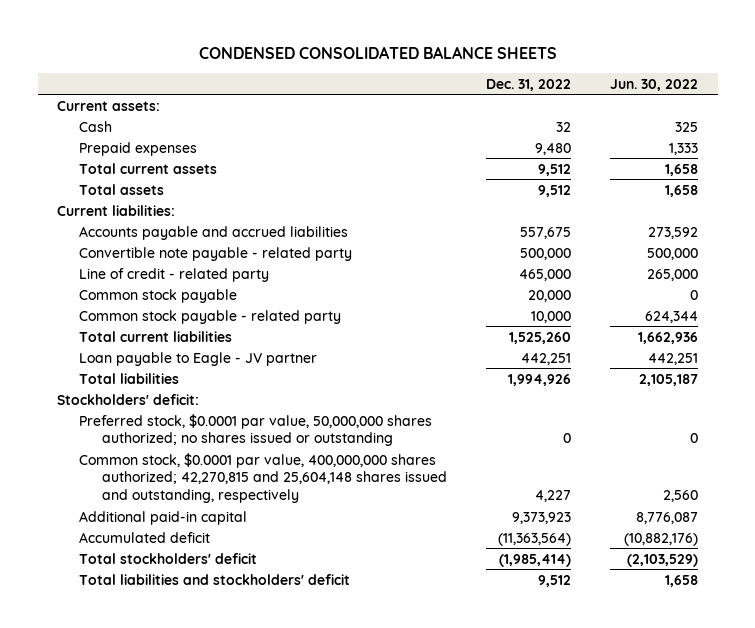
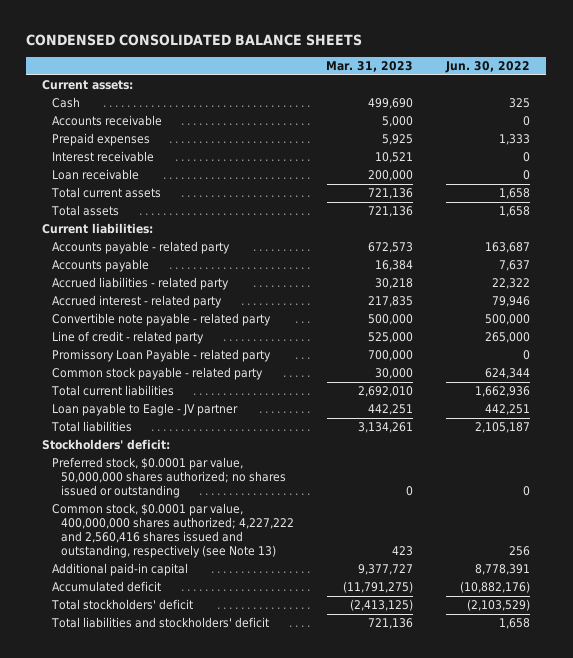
- | Dec. 31, 2022 | Jun. 30, 2022
+ | Mar. 31, 2023 | Jun. 30, 2022
+ Accounts receivable | 5,000 | 0
+ Interest receivable | 10,521 | 0
+ Loan receivable | 200,000 | 0
- Accounts payable and accrued liabilities | 557,675 | 273,592
+ Accounts payable - related party | 672,573 | 163,687
+ Accounts payable | 16,384 | 7,637
+ Accrued liabilities - related party | 30,218 | 22,322
+ Accrued interest - related party | 217,835 | 79,946
- Common stock payable | 20,000 | 0
+ Promissory Loan Payable - related party | 700,000 | 0
- Common stock, $0.0001 par value, 400,000,000 shares authorized; 42,270,815 and 25,604,148 shares issued and outstanding, respectively | 4,227 | 2,560
- Additional paid-in capital | 9,373,923 | 8,776,087
+ Common stock, $0.0001 par value, 400,000,000 shares authorized; 4,227,222 and 2,560,416 shares issued and outstanding, respectively (see Note 13) | 423 | 256
+ Additional paid-in capital | 9,377,727 | 8,778,391

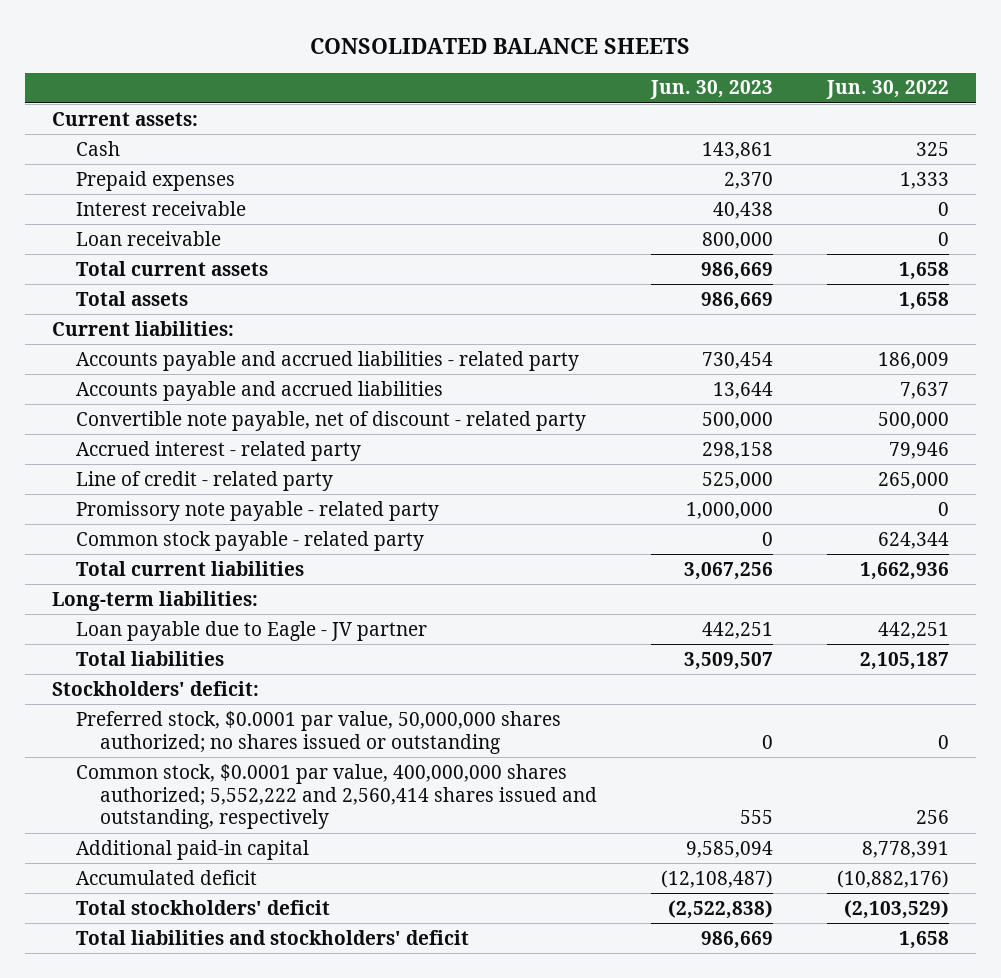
- CONDENSED CONSOLIDATED BALANCE SHEETS
+ CONSOLIDATED BALANCE SHEETS
- | Mar. 31, 2023 | Jun. 30, 2022
+ | Jun. 30, 2023 | Jun. 30, 2022
- Accounts receivable | 5,000 | 0
- Accounts payable - related party | 672,573 | 163,687
- Accounts payable | 16,384 | 7,637
- Accrued liabilities - related party | 30,218 | 22,322
+ Accounts payable and accrued liabilities - related party | 730,454 | 186,009
+ Accounts payable and accrued liabilities | 13,644 | 7,637
+ Convertible note payable, net of discount - related party | 500,000 | 500,000
- Convertible note payable - related party | 500,000 | 500,000
- Promissory Loan Payable - related party | 700,000 | 0
+ Promissory note payable - related party | 1,000,000 | 0
- Loan payable to Eagle - JV partner | 442,251 | 442,251
+ Long-term liabilities:
+ Loan payable due to Eagle - JV partner | 442,251 | 442,251
- Common stock, $0.0001 par value, 400,000,000 shares authorized; 4,227,222 and 2,560,416 shares issued and outstanding, respectively (see Note 13) | 423 | 256
+ Common stock, $0.0001 par value, 400,000,000 shares authorized; 5,552,222 and 2,560,414 shares issued and outstanding, respectively | 555 | 256

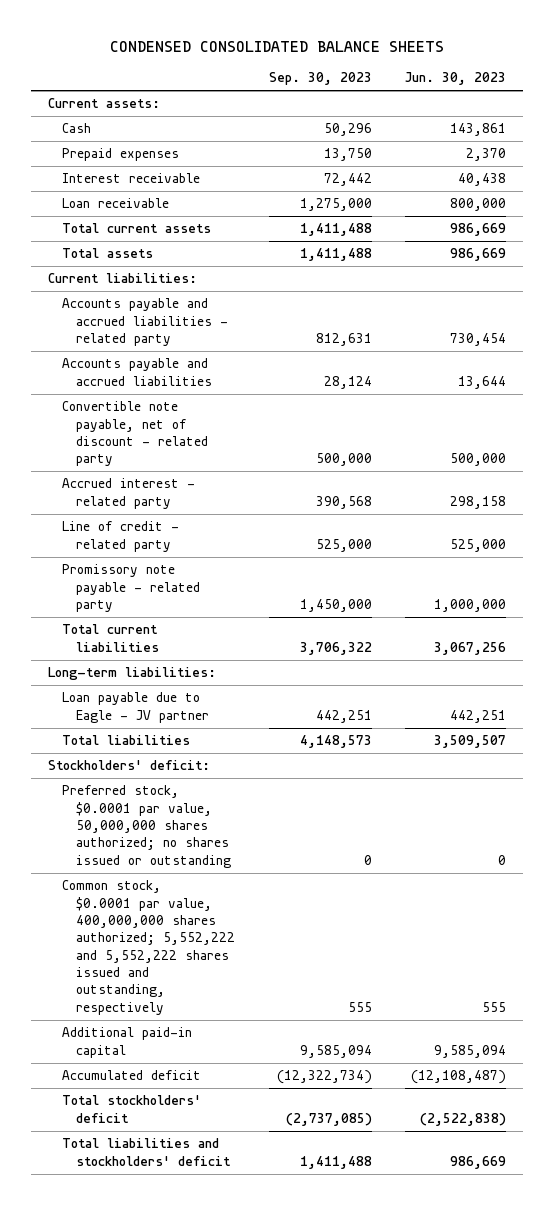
- CONSOLIDATED BALANCE SHEETS
+ CONDENSED CONSOLIDATED BALANCE SHEETS
- | Jun. 30, 2023 | Jun. 30, 2022
+ | Sep. 30, 2023 | Jun. 30, 2023
- Common stock payable - related party | 0 | 624,344
- Common stock, $0.0001 par value, 400,000,000 shares authorized; 5,552,222 and 2,560,414 shares issued and outstanding, respectively | 555 | 256
+ Common stock, $0.0001 par value, 400,000,000 shares authorized; 5,552,222 and 5,552,222 shares issued and outstanding, respectively | 555 | 555

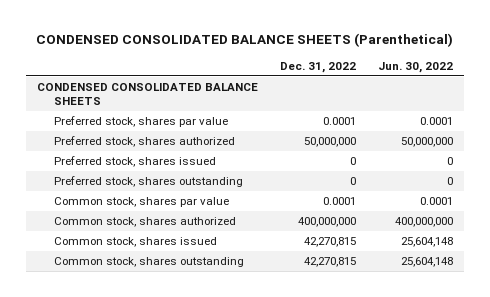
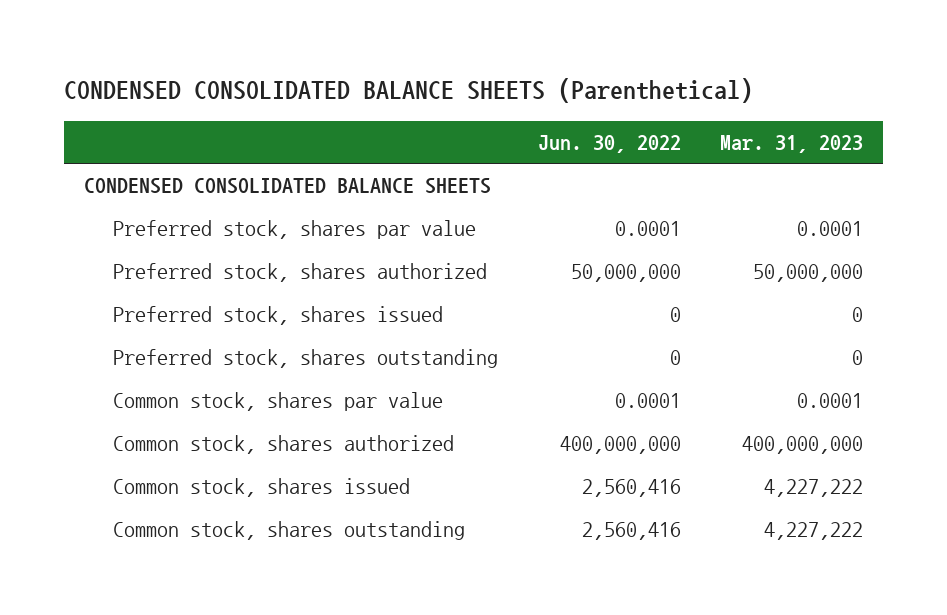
- | Dec. 31, 2022 | Jun. 30, 2022
+ | Jun. 30, 2022 | Mar. 31, 2023
- Common stock, shares issued | 42,270,815 | 25,604,148
- Common stock, shares outstanding | 42,270,815 | 25,604,148
+ Common stock, shares issued | 2,560,416 | 4,227,222
+ Common stock, shares outstanding | 2,560,416 | 4,227,222

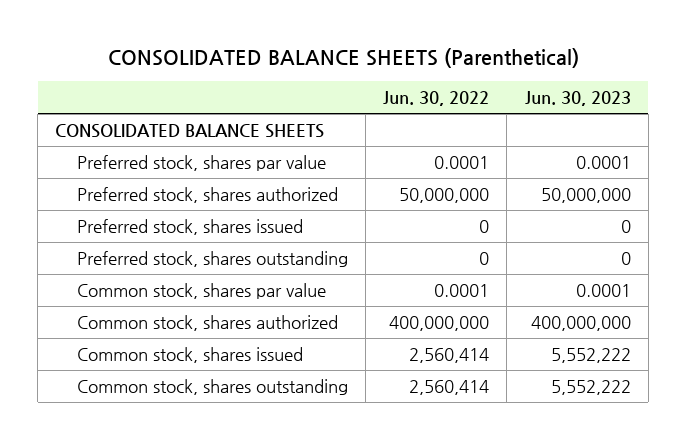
- CONDENSED CONSOLIDATED BALANCE SHEETS (Parenthetical)
+ CONSOLIDATED BALANCE SHEETS (Parenthetical)
- | Jun. 30, 2022 | Mar. 31, 2023
+ | Jun. 30, 2022 | Jun. 30, 2023
- CONDENSED CONSOLIDATED BALANCE SHEETS
+ CONSOLIDATED BALANCE SHEETS
- Common stock, shares issued | 2,560,416 | 4,227,222
- Common stock, shares outstanding | 2,560,416 | 4,227,222
+ Common stock, shares issued | 2,560,414 | 5,552,222
+ Common stock, shares outstanding | 2,560,414 | 5,552,222

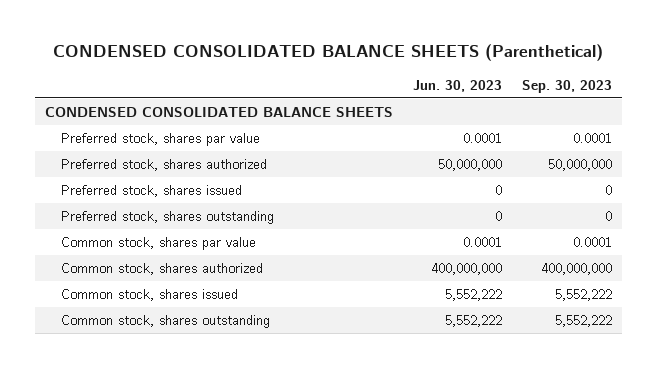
- CONSOLIDATED BALANCE SHEETS (Parenthetical)
+ CONDENSED CONSOLIDATED BALANCE SHEETS (Parenthetical)
- | Jun. 30, 2022 | Jun. 30, 2023
+ | Jun. 30, 2023 | Sep. 30, 2023
- CONSOLIDATED BALANCE SHEETS
+ CONDENSED CONSOLIDATED BALANCE SHEETS

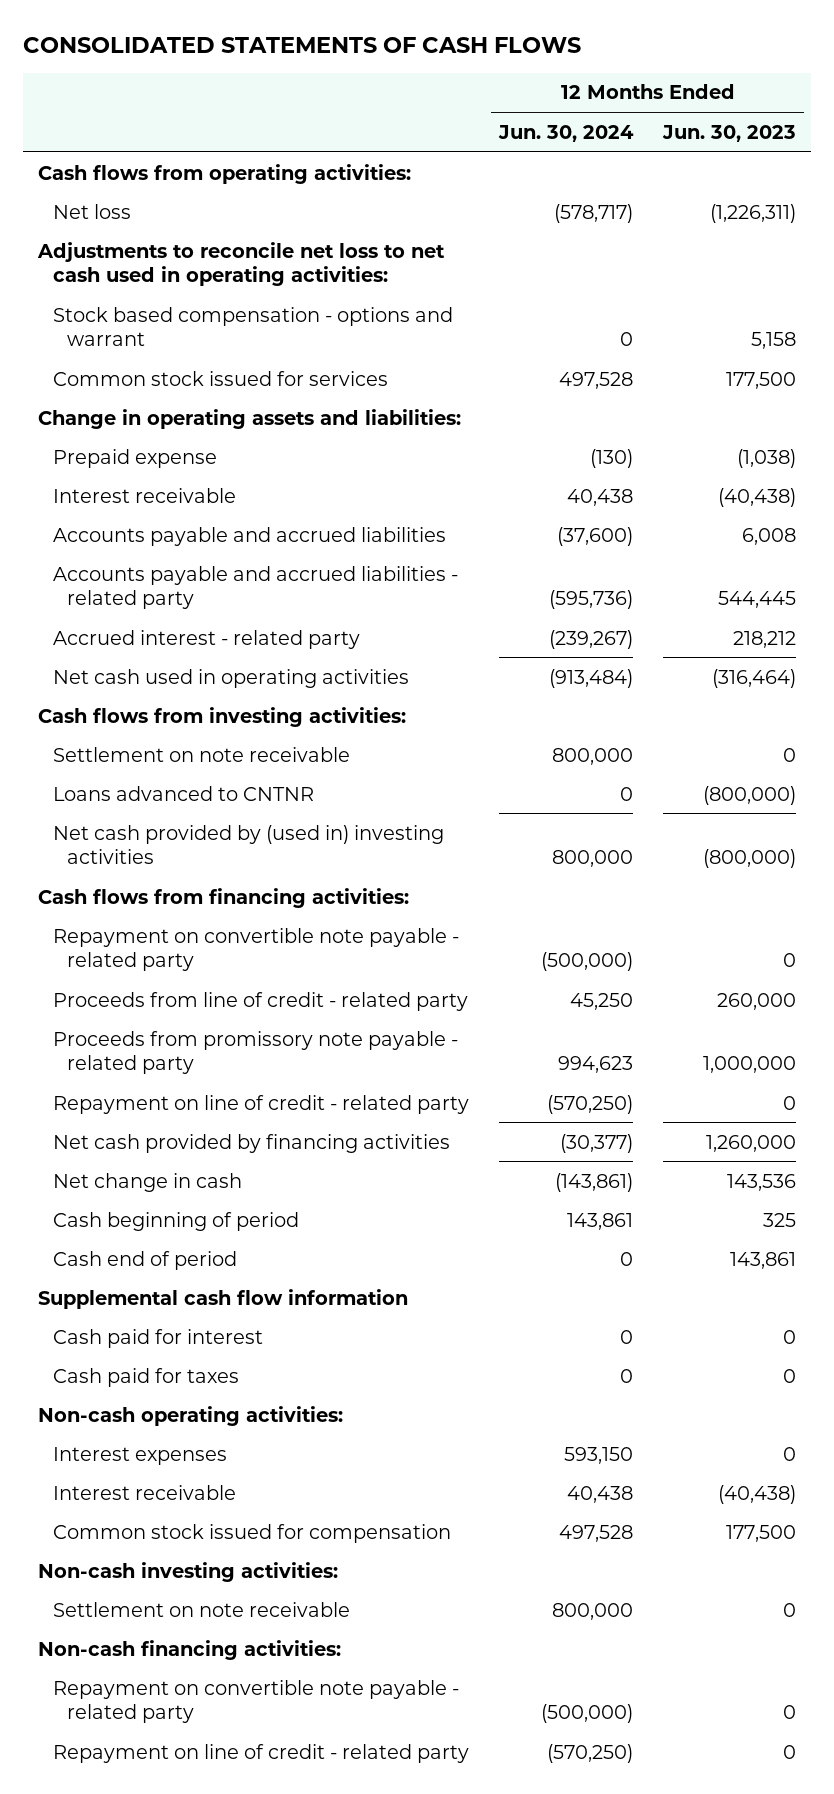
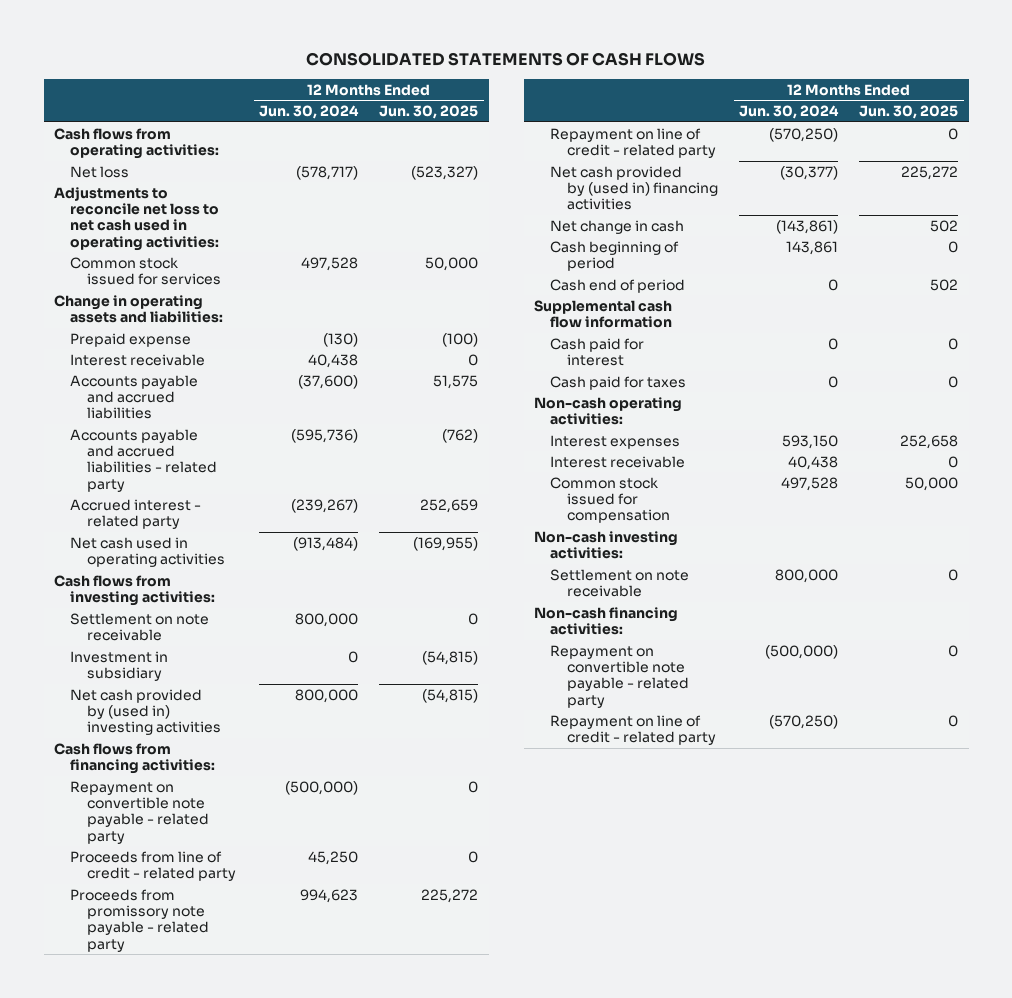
- | 12 Months Ended Jun. 30, 2024 | 12 Months Ended Jun. 30, 2023
+ | 12 Months Ended Jun. 30, 2024 | 12 Months Ended Jun. 30, 2025
- Stock based compensation - options and warrant | 0 | 5,158
- Loans advanced to CNTNR | 0 | (800,000)
+ Investment in subsidiary | 0 | (54,815)
- Net cash provided by financing activities | (30,377) | 1,260,000
+ Net cash provided by (used in) financing activities | (30,377) | 225,272

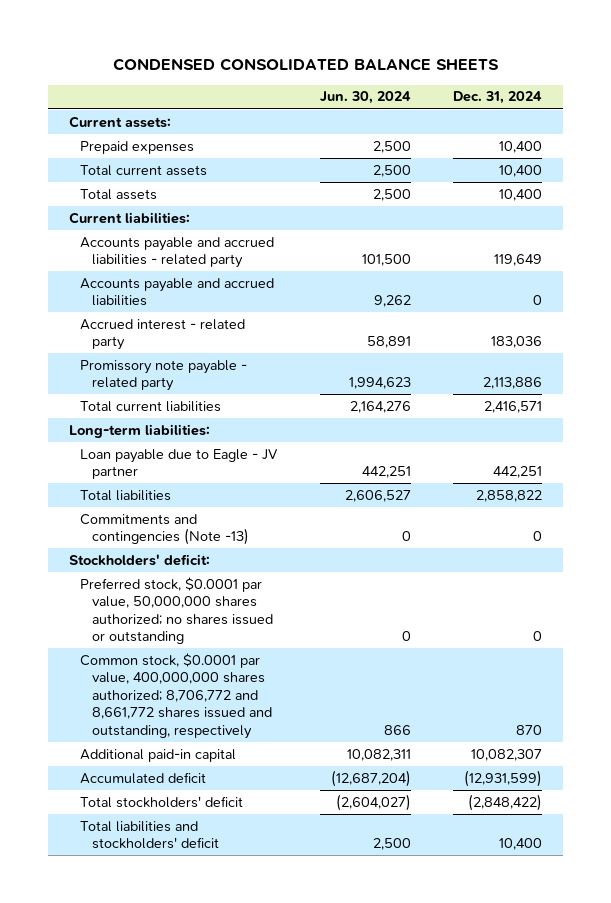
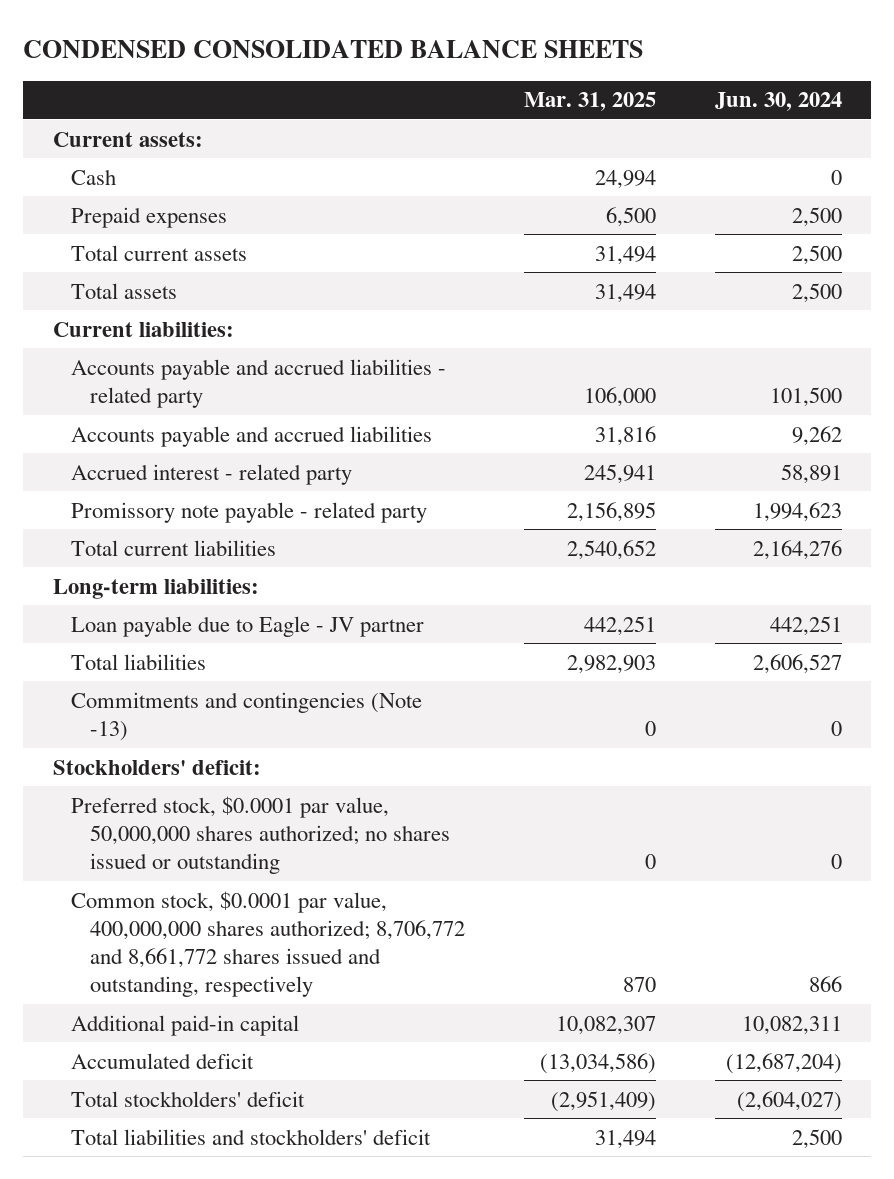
- | Jun. 30, 2024 | Dec. 31, 2024
+ | Mar. 31, 2025 | Jun. 30, 2024
+ Cash | 24,994 | 0

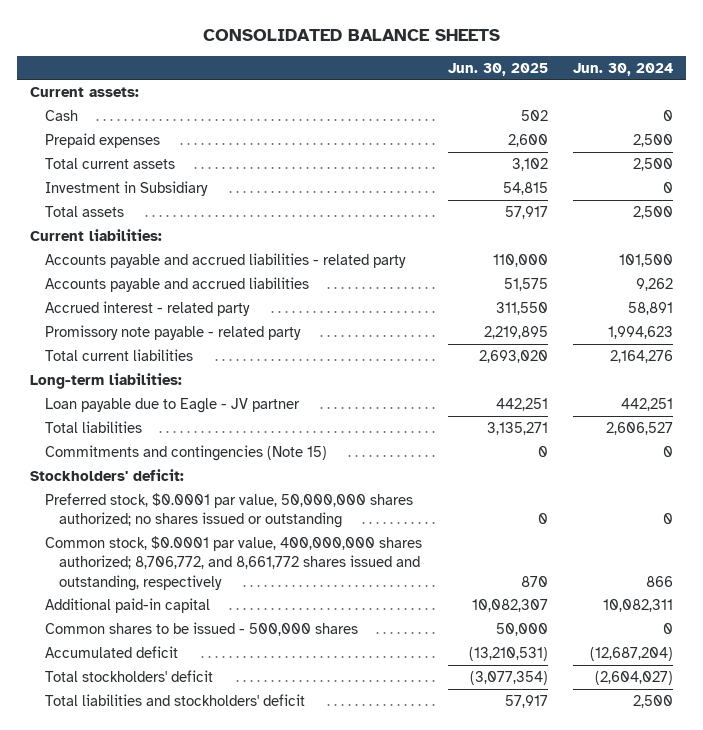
- CONDENSED CONSOLIDATED BALANCE SHEETS
+ CONSOLIDATED BALANCE SHEETS
- | Mar. 31, 2025 | Jun. 30, 2024
+ | Jun. 30, 2025 | Jun. 30, 2024
+ Investment in Subsidiary | 54,815 | 0
- Commitments and contingencies (Note -13) | 0 | 0
+ Commitments and contingencies (Note 15) | 0 | 0
- Common stock, $0.0001 par value, 400,000,000 shares authorized; 8,706,772 and 8,661,772 shares issued and outstanding, respectively | 870 | 866
+ Common stock, $0.0001 par value, 400,000,000 shares authorized; 8,706,772, and 8,661,772 shares issued and outstanding, respectively | 870 | 866
+ Common shares to be issued - 500,000 shares | 50,000 | 0

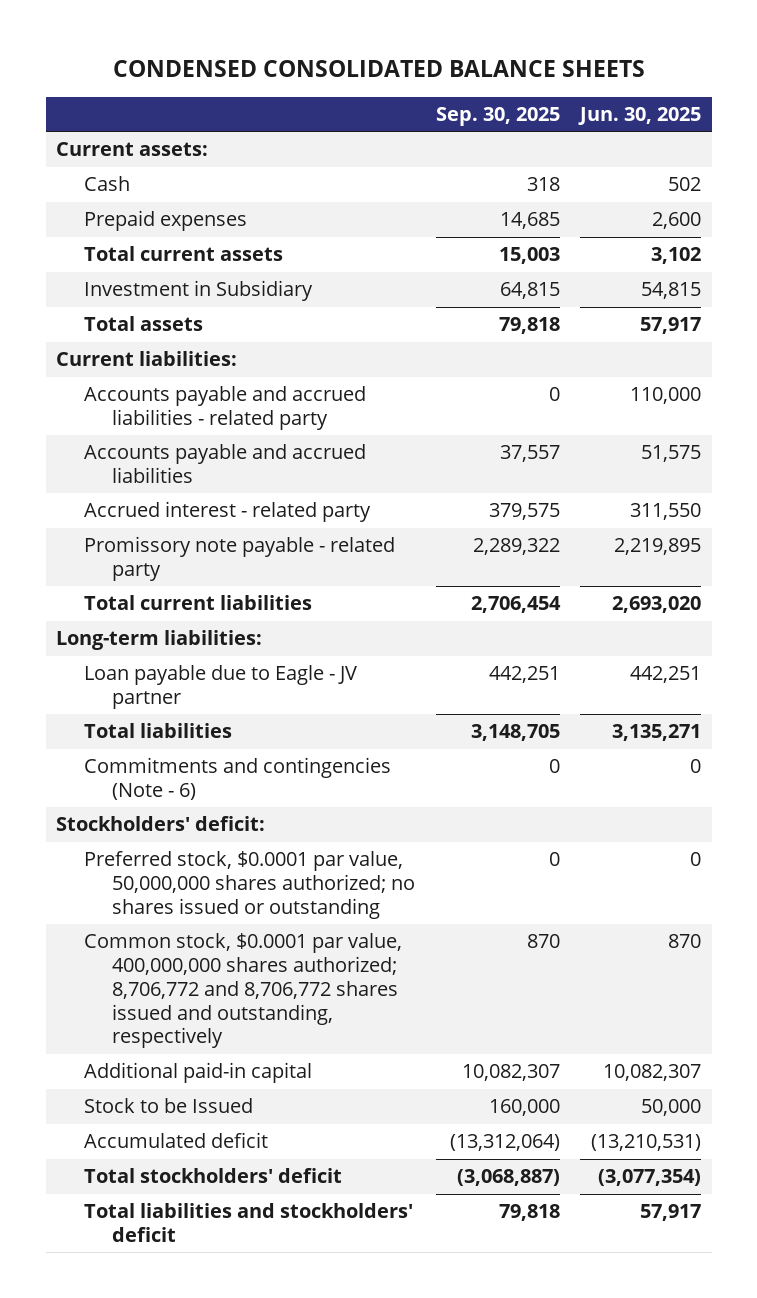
- CONSOLIDATED BALANCE SHEETS
+ CONDENSED CONSOLIDATED BALANCE SHEETS
- | Jun. 30, 2025 | Jun. 30, 2024
+ | Sep. 30, 2025 | Jun. 30, 2025
- Commitments and contingencies (Note 15) | 0 | 0
+ Commitments and contingencies (Note - 6) | 0 | 0
- Common stock, $0.0001 par value, 400,000,000 shares authorized; 8,706,772, and 8,661,772 shares issued and outstanding, respectively | 870 | 866
+ Common stock, $0.0001 par value, 400,000,000 shares authorized; 8,706,772 and 8,706,772 shares issued and outstanding, respectively | 870 | 870
- Common shares to be issued - 500,000 shares | 50,000 | 0
+ Stock to be Issued | 160,000 | 50,000

